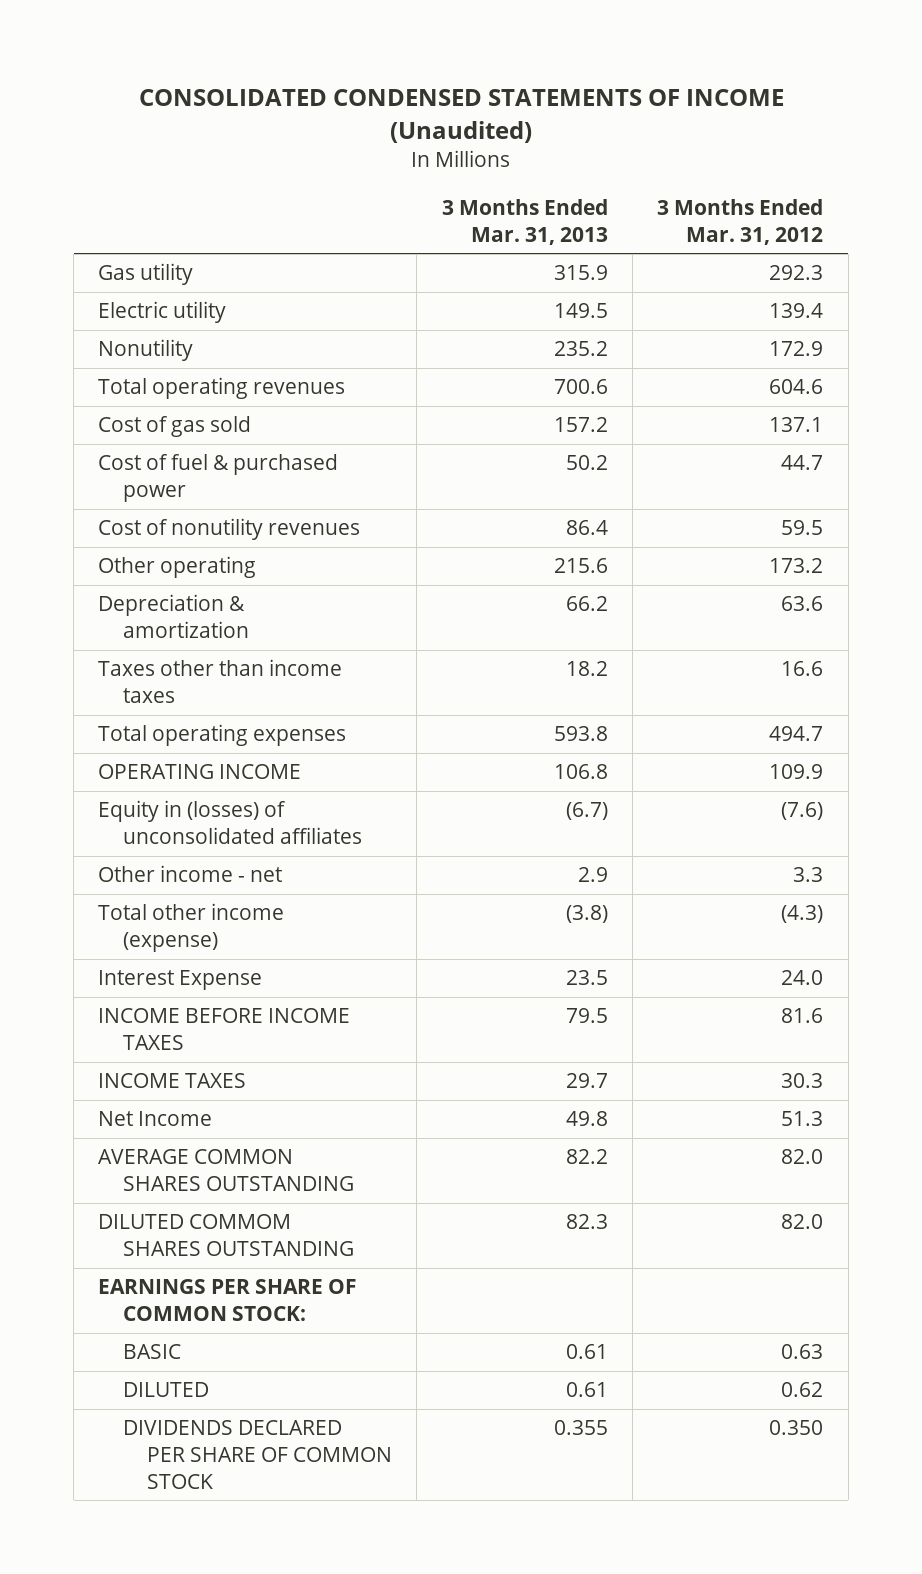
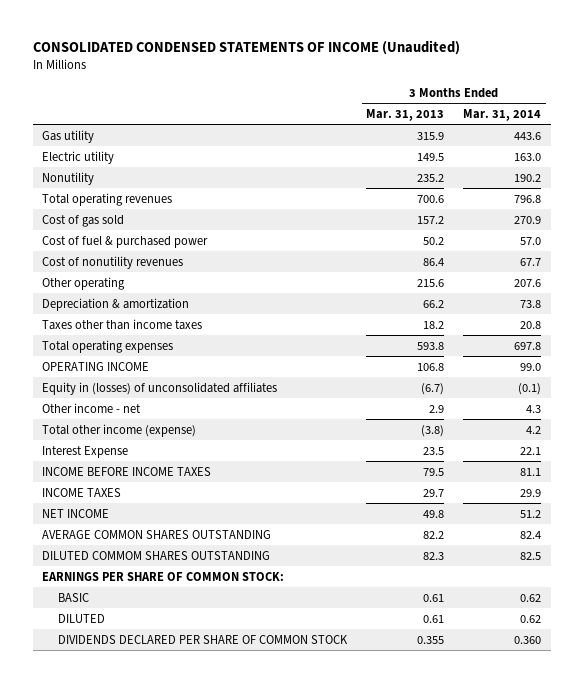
- | 3 Months Ended Mar. 31, 2013 | 3 Months Ended Mar. 31, 2012
+ | 3 Months Ended Mar. 31, 2013 | 3 Months Ended Mar. 31, 2014
- Net Income | 49.8 | 51.3
+ NET INCOME | 49.8 | 51.2

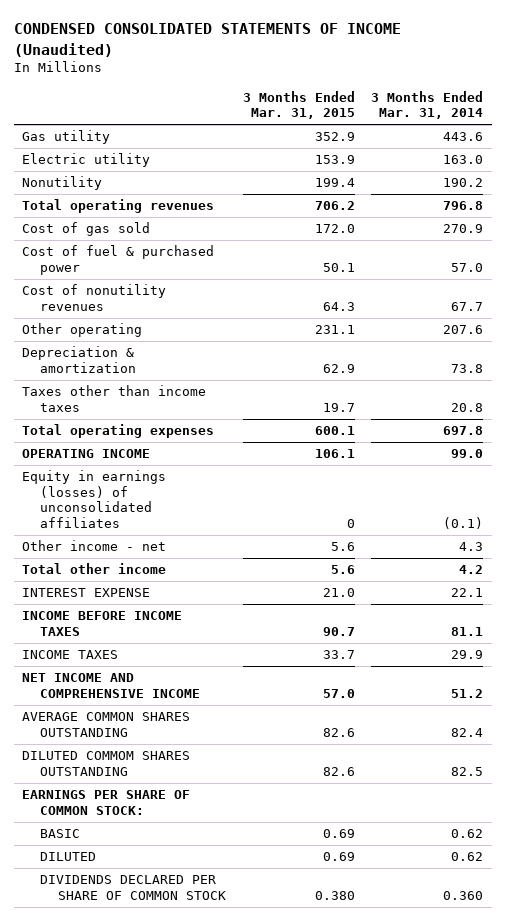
- CONSOLIDATED CONDENSED STATEMENTS OF INCOME (Unaudited)
+ CONDENSED CONSOLIDATED STATEMENTS OF INCOME (Unaudited)
- | 3 Months Ended Mar. 31, 2013 | 3 Months Ended Mar. 31, 2014
+ | 3 Months Ended Mar. 31, 2015 | 3 Months Ended Mar. 31, 2014
- Equity in (losses) of unconsolidated affiliates | (6.7) | (0.1)
+ Equity in earnings (losses) of unconsolidated affiliates | 0 | (0.1)
- Total other income (expense) | (3.8) | 4.2
- Interest Expense | 23.5 | 22.1
+ Total other income | 5.6 | 4.2
+ INTEREST EXPENSE | 21.0 | 22.1
- NET INCOME | 49.8 | 51.2
+ NET INCOME AND COMPREHENSIVE INCOME | 57.0 | 51.2

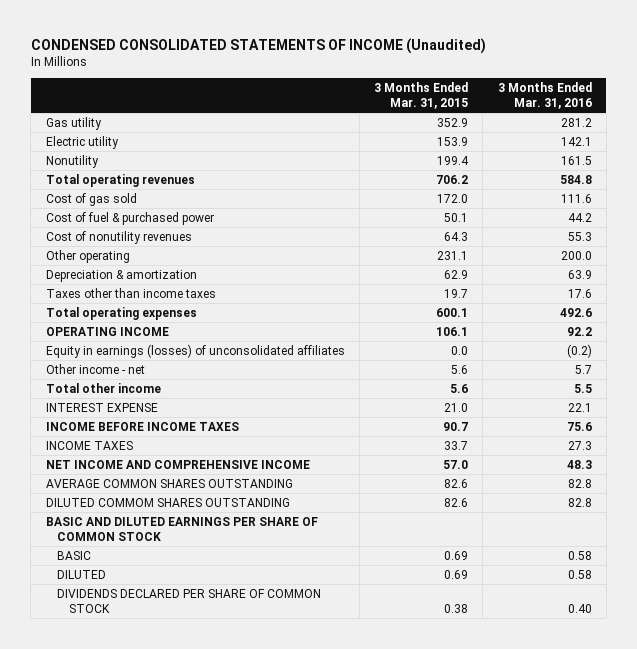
- | 3 Months Ended Mar. 31, 2015 | 3 Months Ended Mar. 31, 2014
+ | 3 Months Ended Mar. 31, 2015 | 3 Months Ended Mar. 31, 2016
- Equity in earnings (losses) of unconsolidated affiliates | 0 | (0.1)
+ Equity in earnings (losses) of unconsolidated affiliates | 0.0 | (0.2)
- EARNINGS PER SHARE OF COMMON STOCK:
+ BASIC AND DILUTED EARNINGS PER SHARE OF COMMON STOCK
- DIVIDENDS DECLARED PER SHARE OF COMMON STOCK | 0.380 | 0.360
+ DIVIDENDS DECLARED PER SHARE OF COMMON STOCK | 0.38 | 0.40

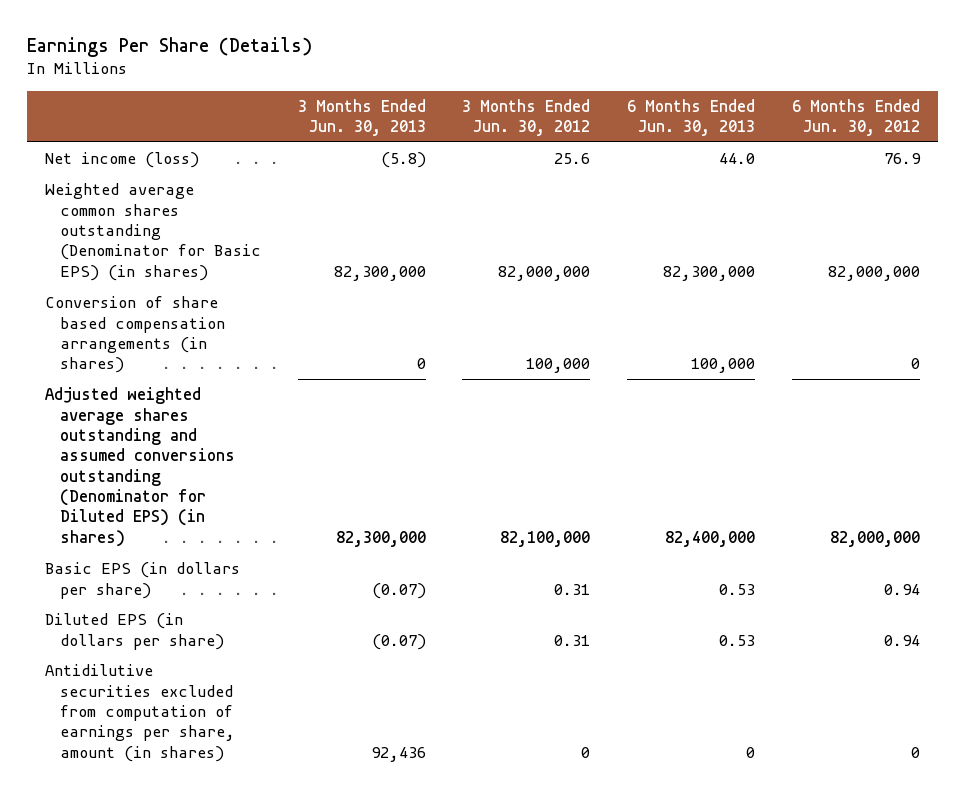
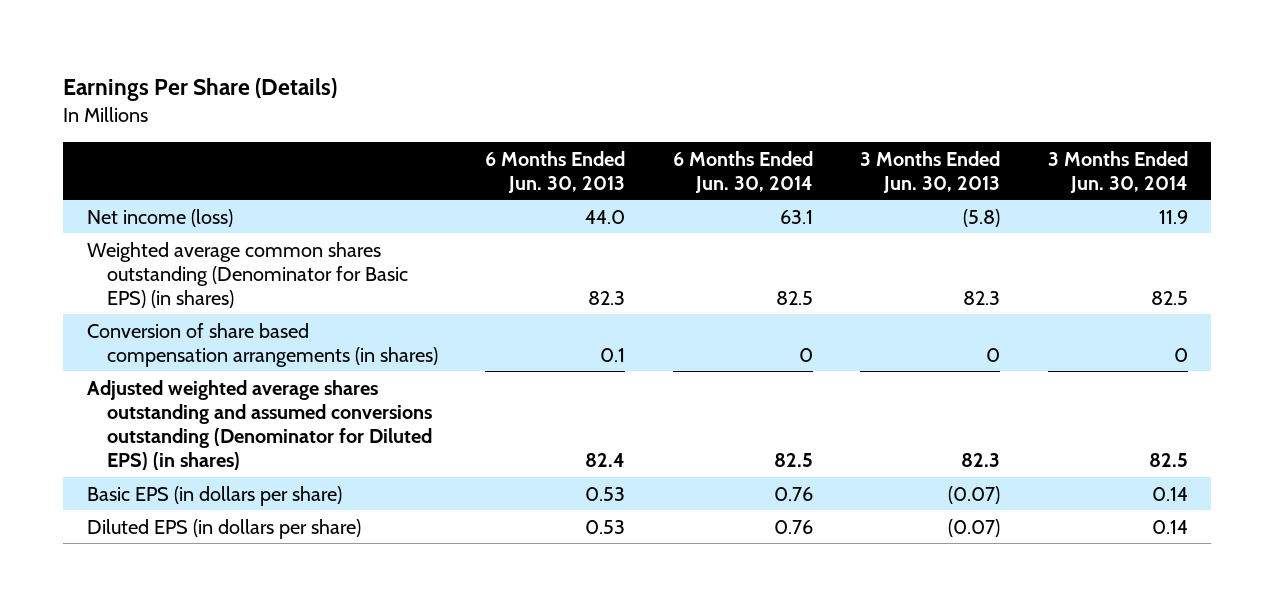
- | 3 Months Ended Jun. 30, 2013 | 3 Months Ended Jun. 30, 2012 | 6 Months Ended Jun. 30, 2013 | 6 Months Ended Jun. 30, 2012
+ | 6 Months Ended Jun. 30, 2013 | 6 Months Ended Jun. 30, 2014 | 3 Months Ended Jun. 30, 2013 | 3 Months Ended Jun. 30, 2014
- Weighted average common shares outstanding (Denominator for Basic EPS) (in shares) | 82,300,000 | 82,000,000 | 82,300,000 | 82,000,000
- Conversion of share based compensation arrangements (in shares) | 0 | 100,000 | 100,000 | 0
- Adjusted weighted average shares outstanding and assumed conversions outstanding (Denominator for Diluted EPS) (in shares) | 82,300,000 | 82,100,000 | 82,400,000 | 82,000,000
+ Weighted average common shares outstanding (Denominator for Basic EPS) (in shares) | 82.3 | 82.5 | 82.3 | 82.5
+ Conversion of share based compensation arrangements (in shares) | 0.1 | 0 | 0 | 0
+ Adjusted weighted average shares outstanding and assumed conversions outstanding (Denominator for Diluted EPS) (in shares) | 82.4 | 82.5 | 82.3 | 82.5
- Antidilutive securities excluded from computation of earnings per share, amount (in shares) | 92,436 | 0 | 0 | 0

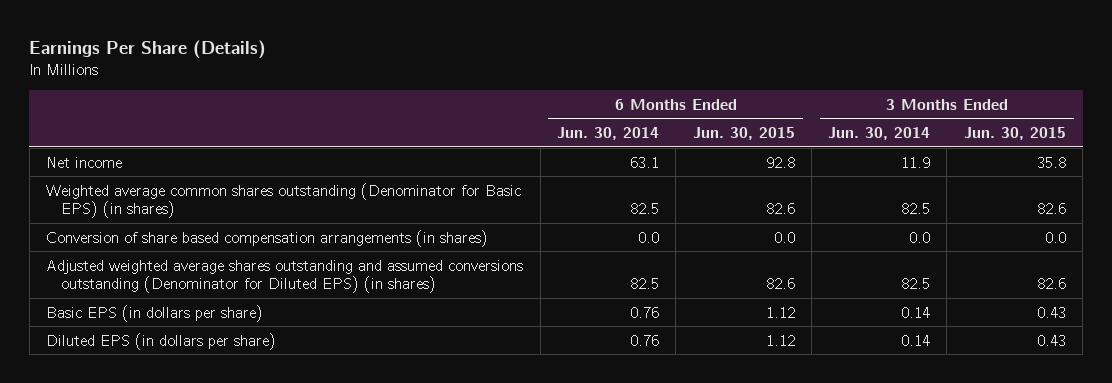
- | 6 Months Ended Jun. 30, 2013 | 6 Months Ended Jun. 30, 2014 | 3 Months Ended Jun. 30, 2013 | 3 Months Ended Jun. 30, 2014
+ | 6 Months Ended Jun. 30, 2014 | 6 Months Ended Jun. 30, 2015 | 3 Months Ended Jun. 30, 2014 | 3 Months Ended Jun. 30, 2015
- Net income (loss) | 44.0 | 63.1 | (5.8) | 11.9
+ Net income | 63.1 | 92.8 | 11.9 | 35.8
- Conversion of share based compensation arrangements (in shares) | 0.1 | 0 | 0 | 0
+ Conversion of share based compensation arrangements (in shares) | 0.0 | 0.0 | 0.0 | 0.0

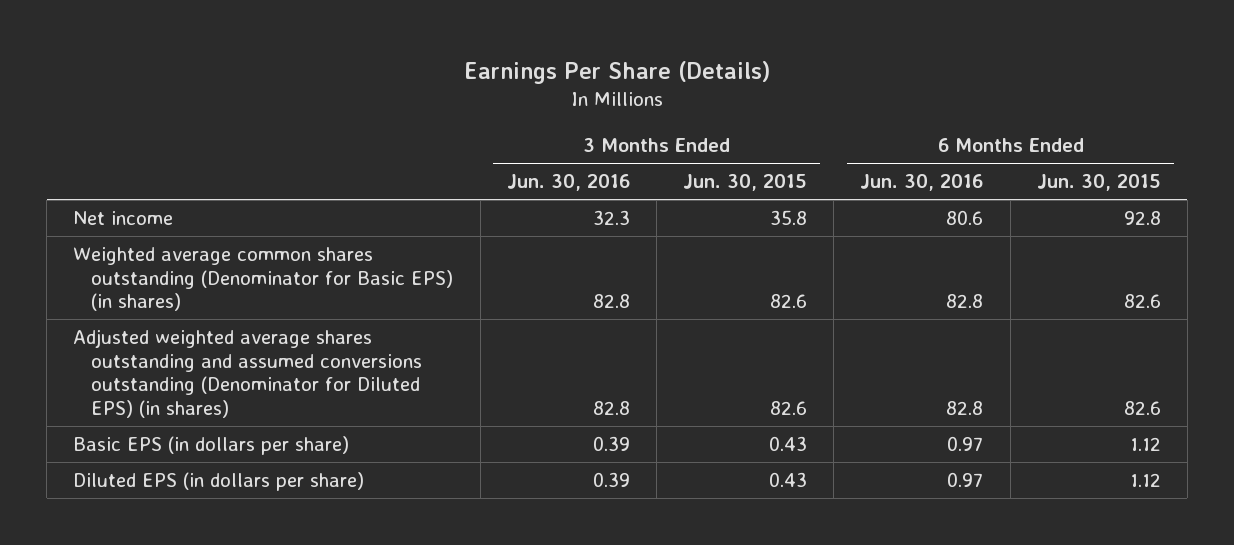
- | 6 Months Ended Jun. 30, 2014 | 6 Months Ended Jun. 30, 2015 | 3 Months Ended Jun. 30, 2014 | 3 Months Ended Jun. 30, 2015
+ | 3 Months Ended Jun. 30, 2016 | 3 Months Ended Jun. 30, 2015 | 6 Months Ended Jun. 30, 2016 | 6 Months Ended Jun. 30, 2015
- Conversion of share based compensation arrangements (in shares) | 0.0 | 0.0 | 0.0 | 0.0

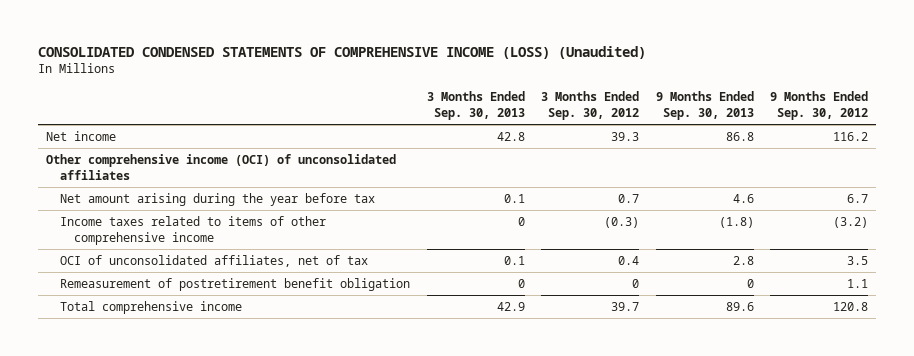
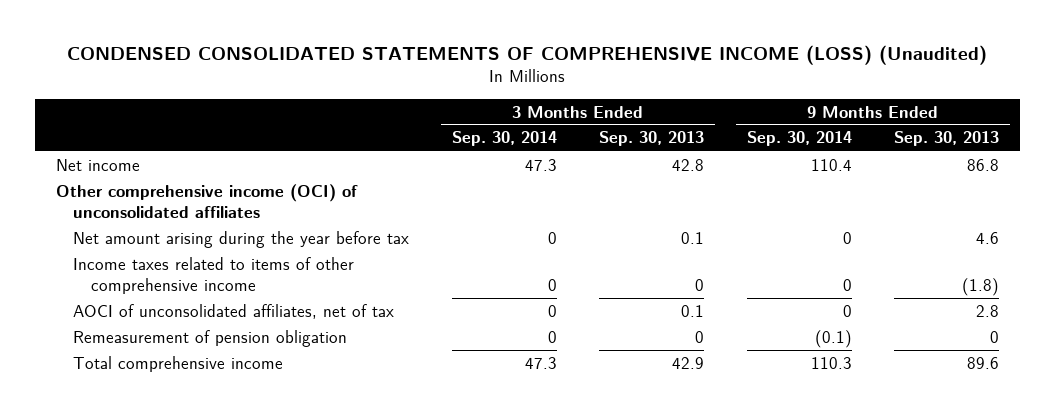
- CONSOLIDATED CONDENSED STATEMENTS OF COMPREHENSIVE INCOME (LOSS) (Unaudited)
+ CONDENSED CONSOLIDATED STATEMENTS OF COMPREHENSIVE INCOME (LOSS) (Unaudited)
- | 3 Months Ended Sep. 30, 2013 | 3 Months Ended Sep. 30, 2012 | 9 Months Ended Sep. 30, 2013 | 9 Months Ended Sep. 30, 2012
+ | 3 Months Ended Sep. 30, 2014 | 3 Months Ended Sep. 30, 2013 | 9 Months Ended Sep. 30, 2014 | 9 Months Ended Sep. 30, 2013
- OCI of unconsolidated affiliates, net of tax | 0.1 | 0.4 | 2.8 | 3.5
- Remeasurement of postretirement benefit obligation | 0 | 0 | 0 | 1.1
+ AOCI of unconsolidated affiliates, net of tax | 0 | 0.1 | 0 | 2.8
+ Remeasurement of pension obligation | 0 | 0 | (0.1) | 0

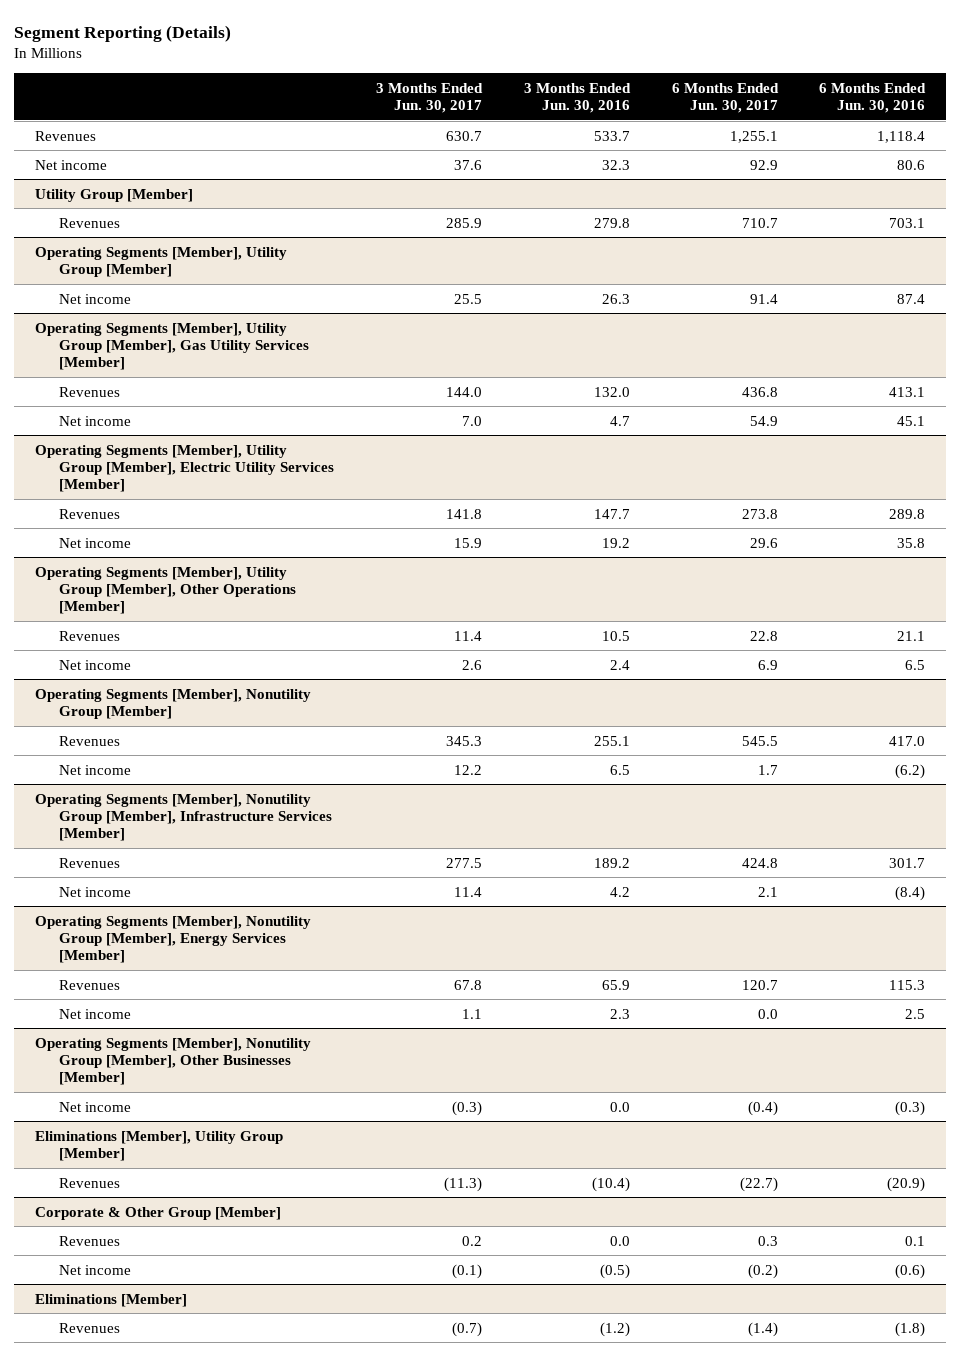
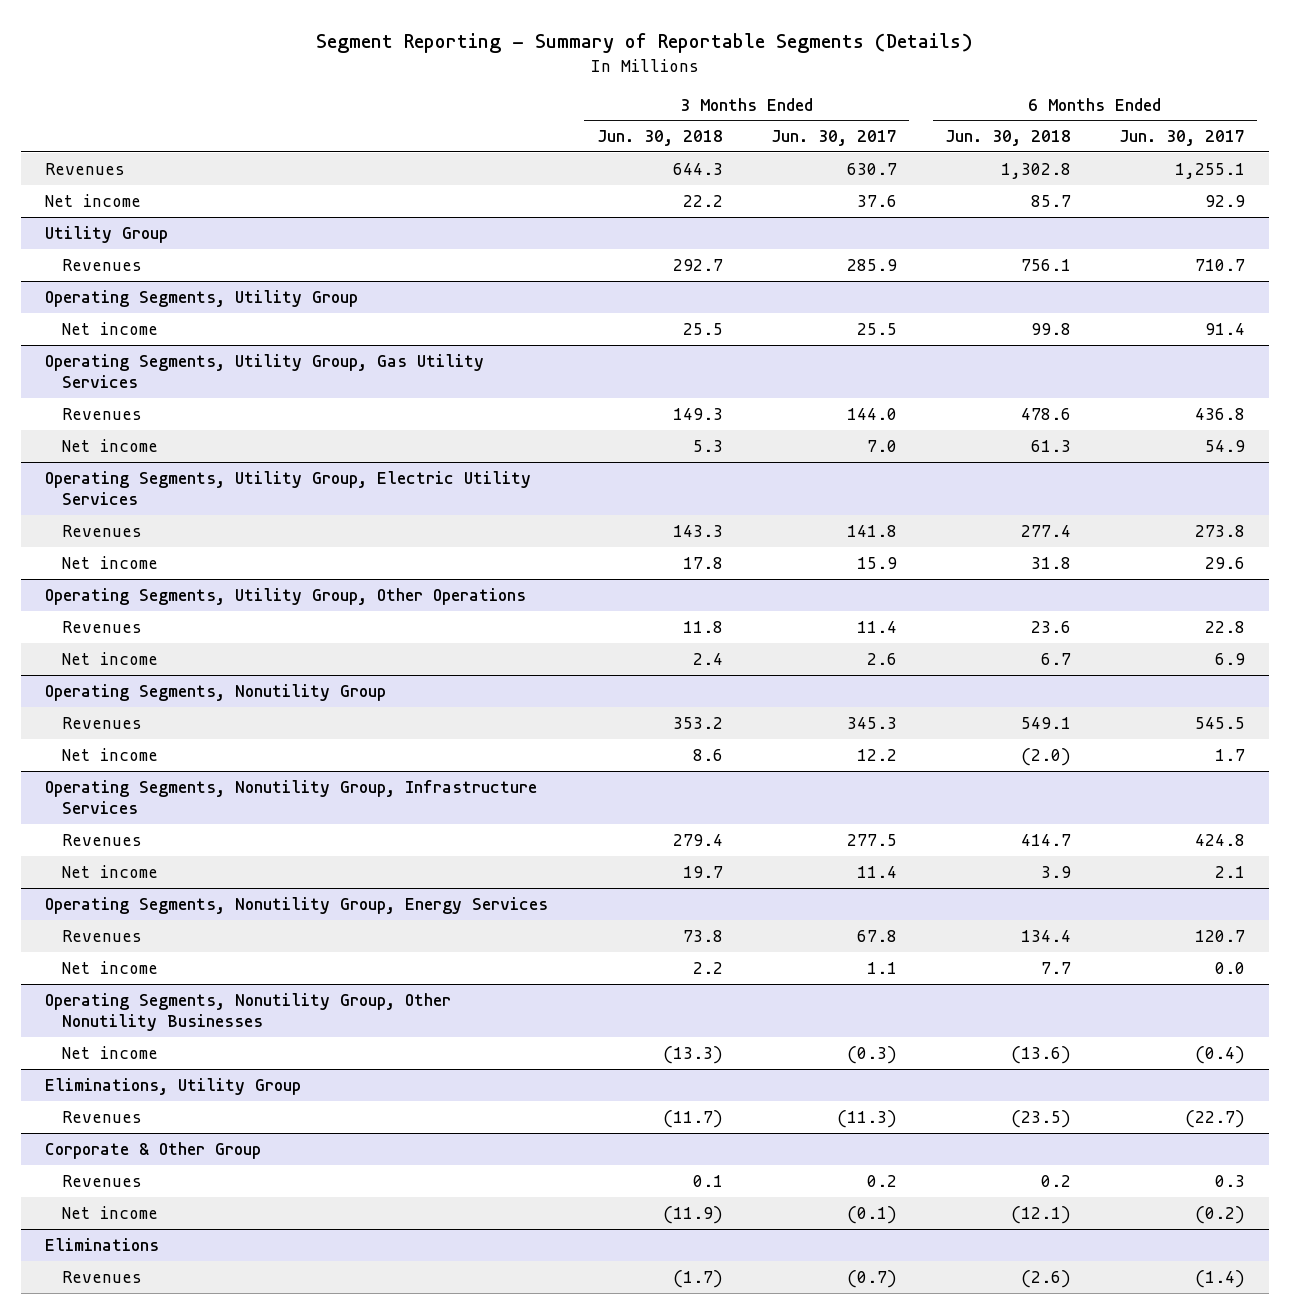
- Segment Reporting (Details)
+ Segment Reporting - Summary of Reportable Segments (Details)
- | 3 Months Ended Jun. 30, 2017 | 3 Months Ended Jun. 30, 2016 | 6 Months Ended Jun. 30, 2017 | 6 Months Ended Jun. 30, 2016
+ | 3 Months Ended Jun. 30, 2018 | 3 Months Ended Jun. 30, 2017 | 6 Months Ended Jun. 30, 2018 | 6 Months Ended Jun. 30, 2017
- Utility Group [Member]
+ Utility Group
- Operating Segments [Member], Utility Group [Member]
+ Operating Segments, Utility Group
- Operating Segments [Member], Utility Group [Member], Gas Utility Services [Member]
+ Operating Segments, Utility Group, Gas Utility Services
- Operating Segments [Member], Utility Group [Member], Electric Utility Services [Member]
+ Operating Segments, Utility Group, Electric Utility Services
- Operating Segments [Member], Utility Group [Member], Other Operations [Member]
+ Operating Segments, Utility Group, Other Operations
- Operating Segments [Member], Nonutility Group [Member]
+ Operating Segments, Nonutility Group
- Operating Segments [Member], Nonutility Group [Member], Infrastructure Services [Member]
+ Operating Segments, Nonutility Group, Infrastructure Services
- Operating Segments [Member], Nonutility Group [Member], Energy Services [Member]
+ Operating Segments, Nonutility Group, Energy Services
- Operating Segments [Member], Nonutility Group [Member], Other Businesses [Member]
+ Operating Segments, Nonutility Group, Other Nonutility Businesses
- Eliminations [Member], Utility Group [Member]
+ Eliminations, Utility Group
- Corporate & Other Group [Member]
+ Corporate & Other Group
- Eliminations [Member]
+ Eliminations

